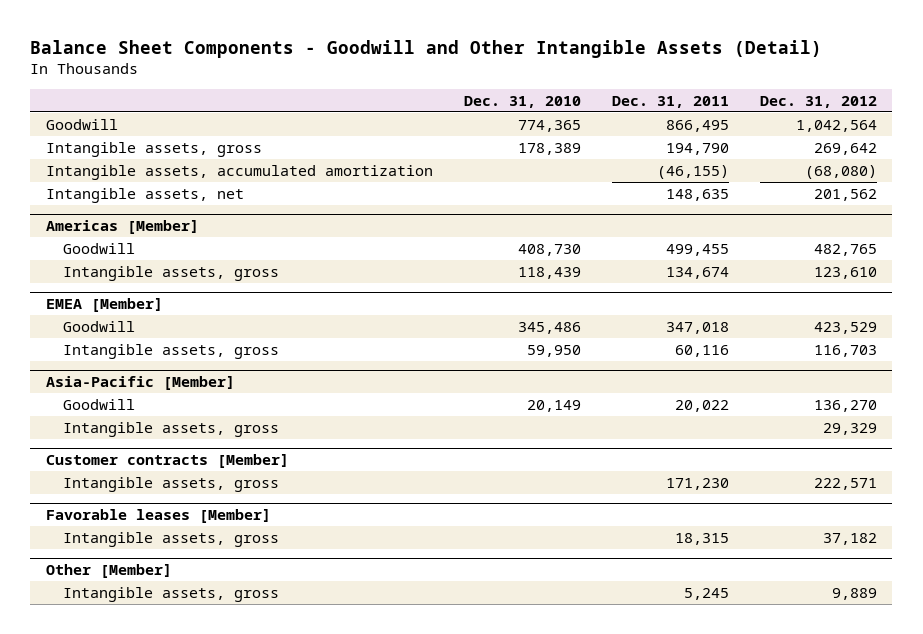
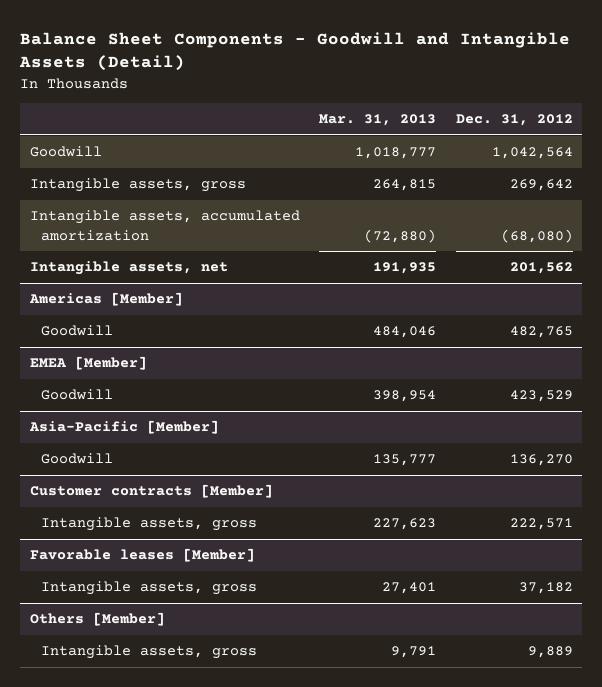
- Balance Sheet Components - Goodwill and Other Intangible Assets (Detail)
+ Balance Sheet Components - Goodwill and Intangible Assets (Detail)
- | Dec. 31, 2010 | Dec. 31, 2011 | Dec. 31, 2012
+ | Mar. 31, 2013 | Dec. 31, 2012
@ Americas [Member]
- Intangible assets, gross | 118,439 | 134,674 | 123,610
@ EMEA [Member]
- Intangible assets, gross | 59,950 | 60,116 | 116,703
@ Asia-Pacific [Member]
- Intangible assets, gross | | | 29,329
- Other [Member]
+ Others [Member]

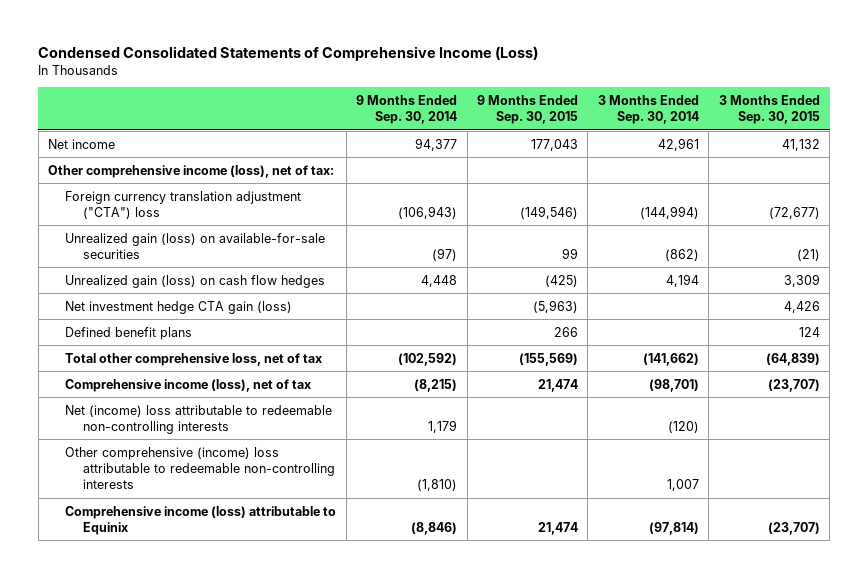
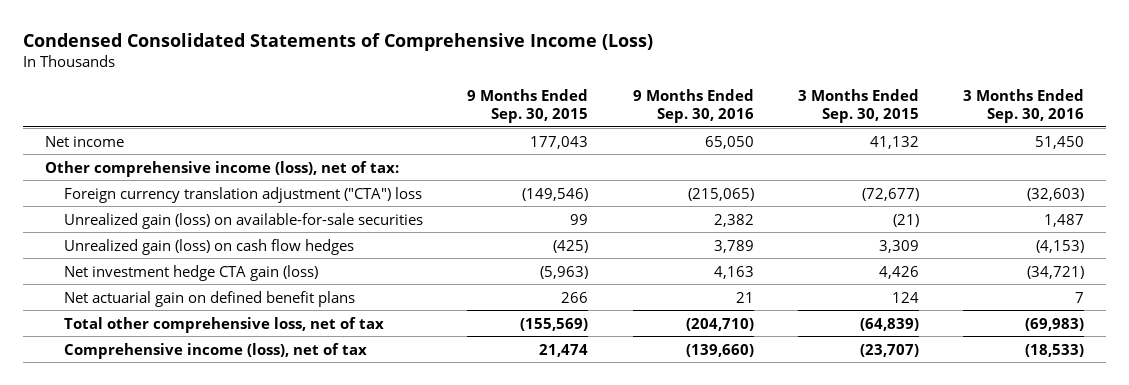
- | 9 Months Ended Sep. 30, 2014 | 9 Months Ended Sep. 30, 2015 | 3 Months Ended Sep. 30, 2014 | 3 Months Ended Sep. 30, 2015
+ | 9 Months Ended Sep. 30, 2015 | 9 Months Ended Sep. 30, 2016 | 3 Months Ended Sep. 30, 2015 | 3 Months Ended Sep. 30, 2016
- Defined benefit plans | | 266 | | 124
+ Net actuarial gain on defined benefit plans | 266 | 21 | 124 | 7
- Net (income) loss attributable to redeemable non-controlling interests | 1,179 | | (120) |
- Other comprehensive (income) loss attributable to redeemable non-controlling interests | (1,810) | | 1,007 |
- Comprehensive income (loss) attributable to Equinix | (8,846) | 21,474 | (97,814) | (23,707)

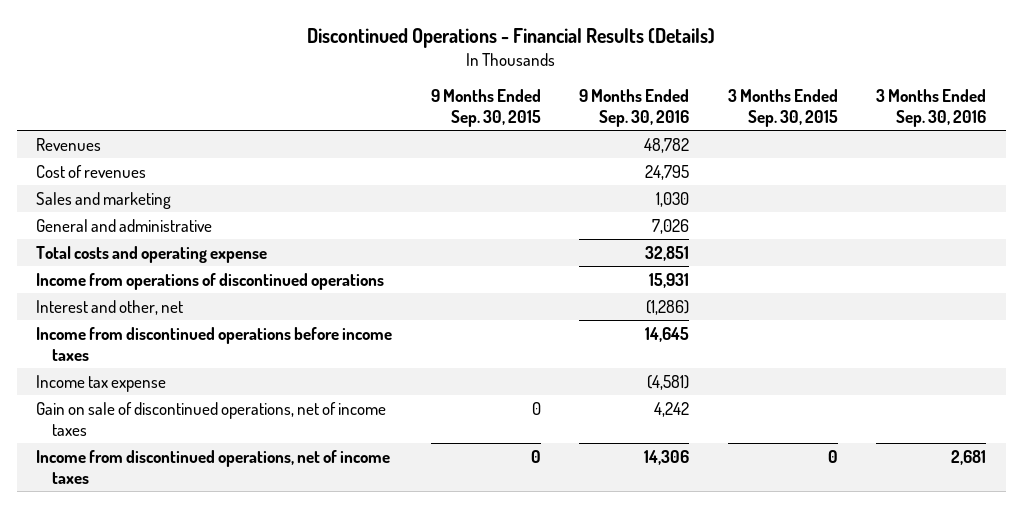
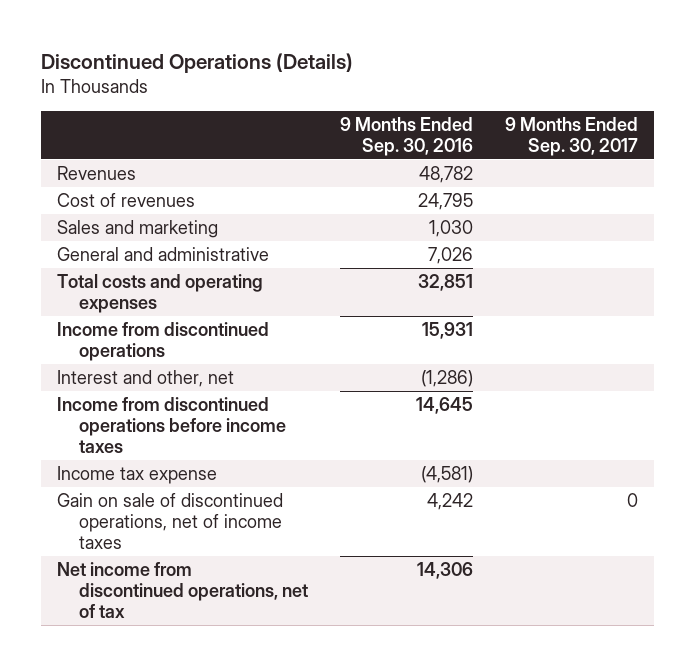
- Discontinued Operations - Financial Results (Details)
+ Discontinued Operations (Details)
- | 9 Months Ended Sep. 30, 2015 | 9 Months Ended Sep. 30, 2016 | 3 Months Ended Sep. 30, 2015 | 3 Months Ended Sep. 30, 2016
+ | 9 Months Ended Sep. 30, 2016 | 9 Months Ended Sep. 30, 2017
- Total costs and operating expense | | 32,851 | |
- Income from operations of discontinued operations | | 15,931 | |
+ Total costs and operating expenses | 32,851 |
+ Income from discontinued operations | 15,931 |
- Income from discontinued operations, net of income taxes | 0 | 14,306 | 0 | 2,681
+ Net income from discontinued operations, net of tax | 14,306 |

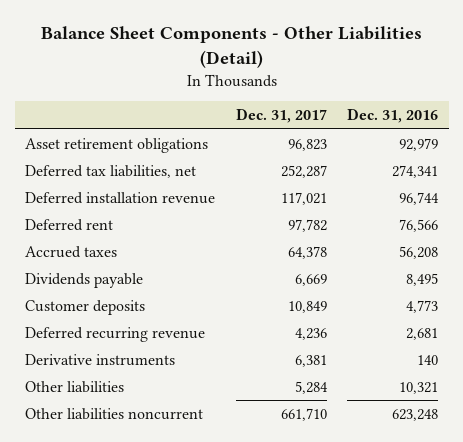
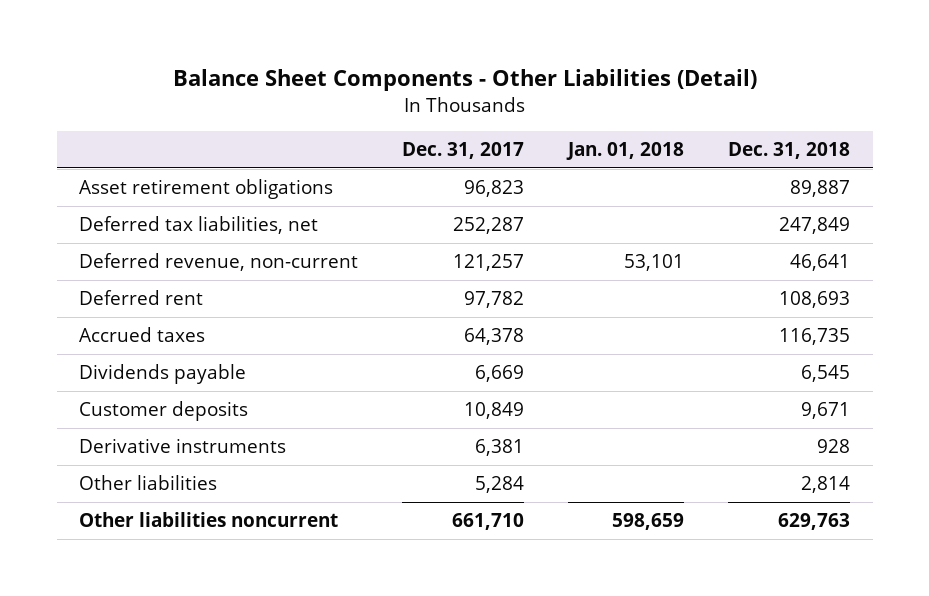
- | Dec. 31, 2017 | Dec. 31, 2016
+ | Dec. 31, 2017 | Jan. 01, 2018 | Dec. 31, 2018
- Deferred installation revenue | 117,021 | 96,744
+ Deferred revenue, non-current | 121,257 | 53,101 | 46,641
- Deferred recurring revenue | 4,236 | 2,681

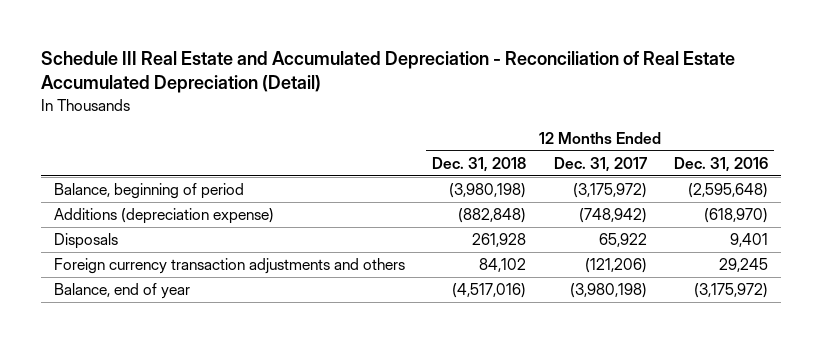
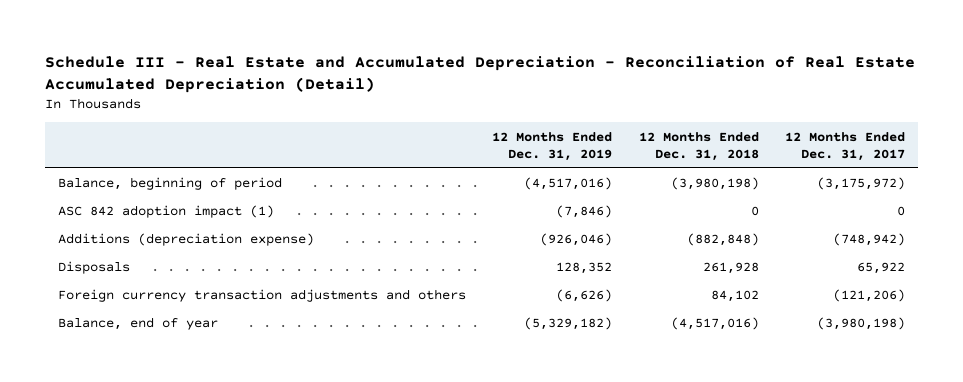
- Schedule III Real Estate and Accumulated Depreciation - Reconciliation of Real Estate Accumulated Depreciation (Detail)
+ Schedule III - Real Estate and Accumulated Depreciation - Reconciliation of Real Estate Accumulated Depreciation (Detail)
- | 12 Months Ended Dec. 31, 2018 | 12 Months Ended Dec. 31, 2017 | 12 Months Ended Dec. 31, 2016
+ | 12 Months Ended Dec. 31, 2019 | 12 Months Ended Dec. 31, 2018 | 12 Months Ended Dec. 31, 2017
+ ASC 842 adoption impact (1) | (7,846) | 0 | 0

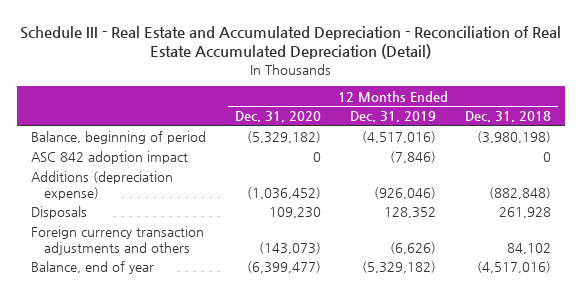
- | 12 Months Ended Dec. 31, 2019 | 12 Months Ended Dec. 31, 2018 | 12 Months Ended Dec. 31, 2017
+ | 12 Months Ended Dec. 31, 2020 | 12 Months Ended Dec. 31, 2019 | 12 Months Ended Dec. 31, 2018
- ASC 842 adoption impact (1) | (7,846) | 0 | 0
+ ASC 842 adoption impact | 0 | (7,846) | 0

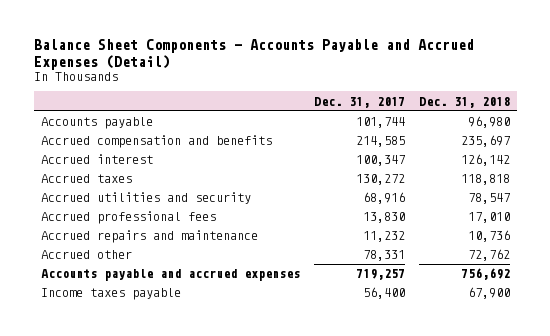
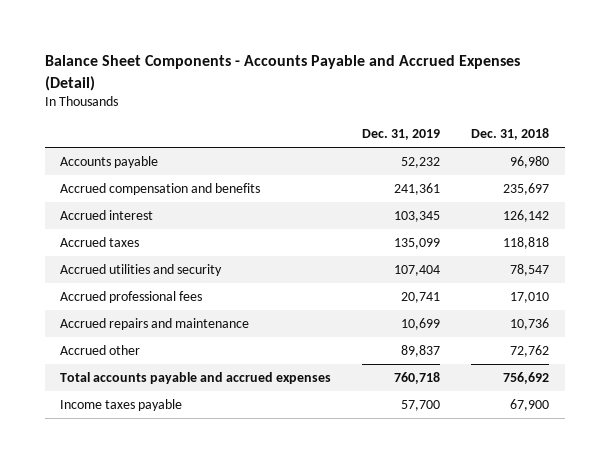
- | Dec. 31, 2017 | Dec. 31, 2018
+ | Dec. 31, 2019 | Dec. 31, 2018
- Accounts payable and accrued expenses | 719,257 | 756,692
+ Total accounts payable and accrued expenses | 760,718 | 756,692

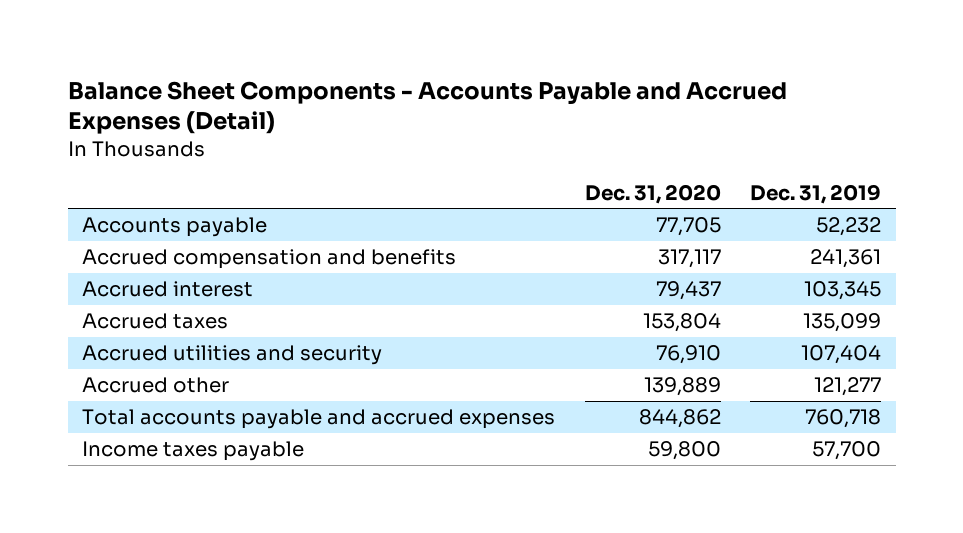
- | Dec. 31, 2019 | Dec. 31, 2018
+ | Dec. 31, 2020 | Dec. 31, 2019
- Accrued professional fees | 20,741 | 17,010
- Accrued repairs and maintenance | 10,699 | 10,736
- Accrued other | 89,837 | 72,762
+ Accrued other | 139,889 | 121,277

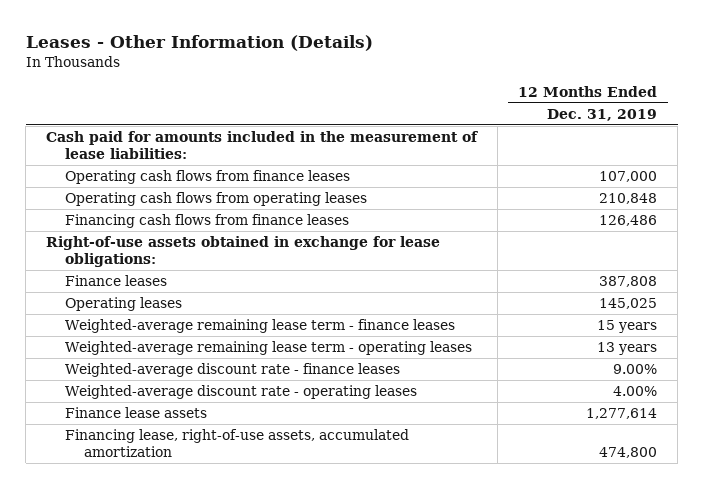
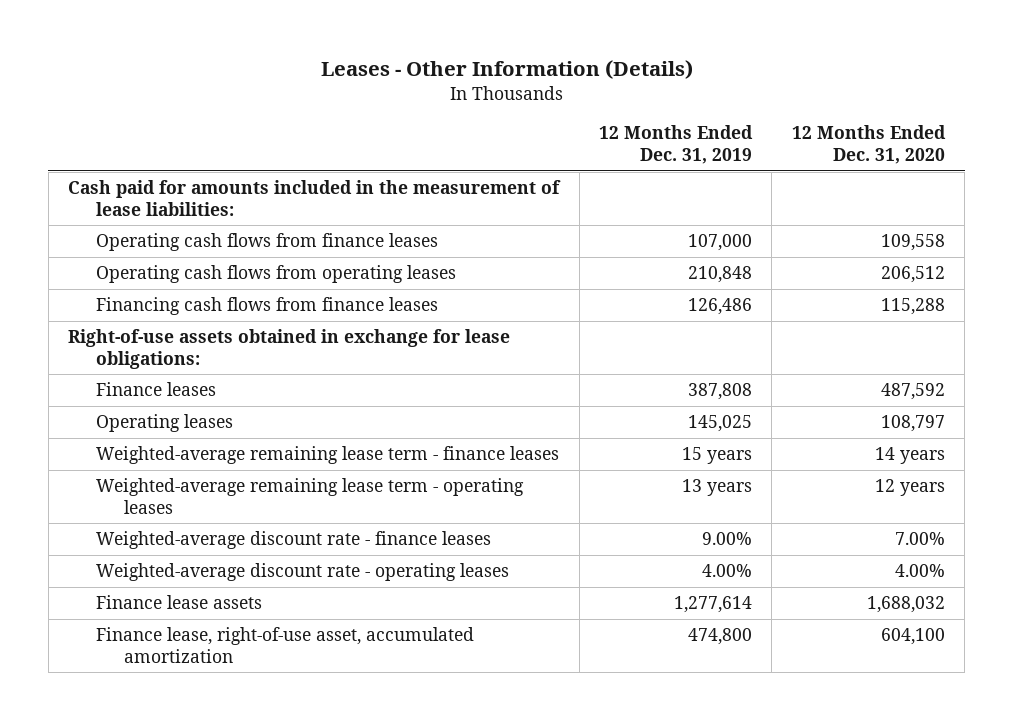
- | 12 Months Ended Dec. 31, 2019
+ | 12 Months Ended Dec. 31, 2019 | 12 Months Ended Dec. 31, 2020
- Financing lease, right-of-use assets, accumulated amortization | 474,800
+ Finance lease, right-of-use asset, accumulated amortization | 474,800 | 604,100

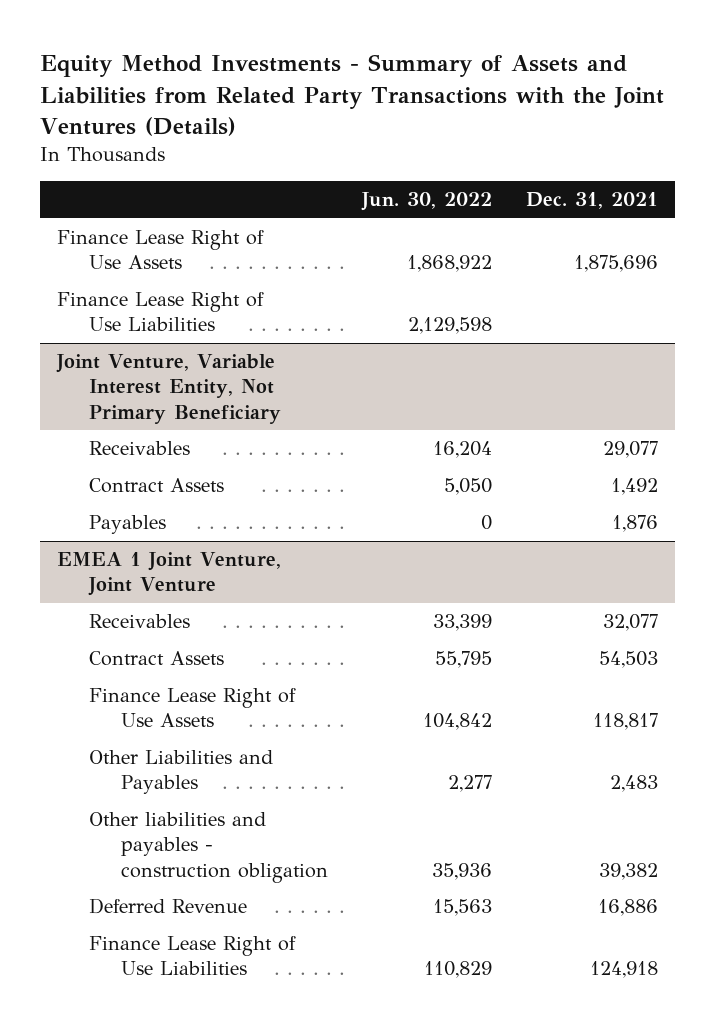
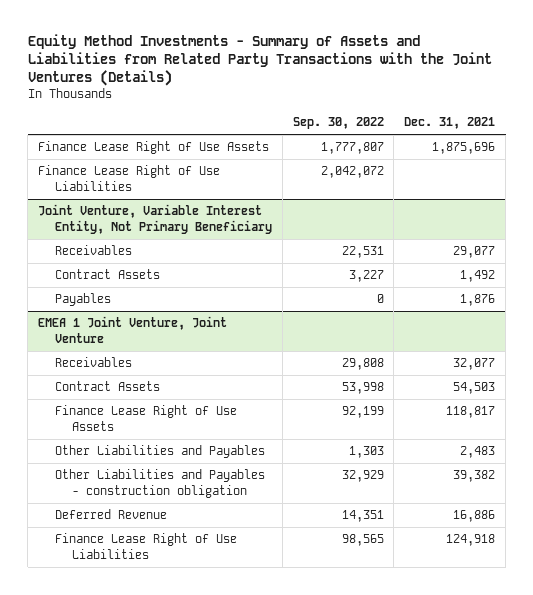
- | Jun. 30, 2022 | Dec. 31, 2021
+ | Sep. 30, 2022 | Dec. 31, 2021
@ EMEA 1 Joint Venture, Joint Venture
- Other liabilities and payables - construction obligation | 35,936 | 39,382
+ Other Liabilities and Payables - construction obligation | 32,929 | 39,382

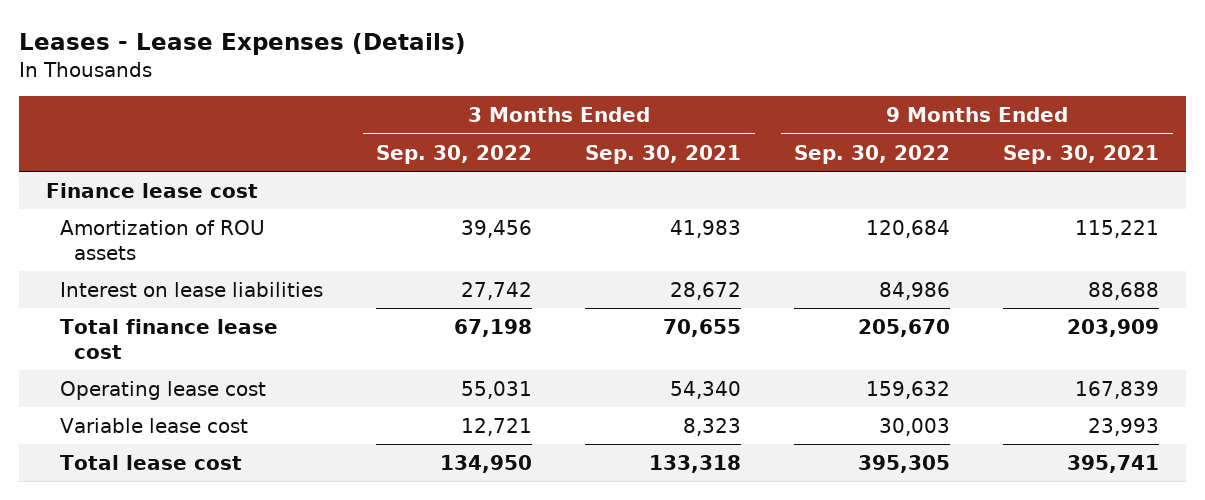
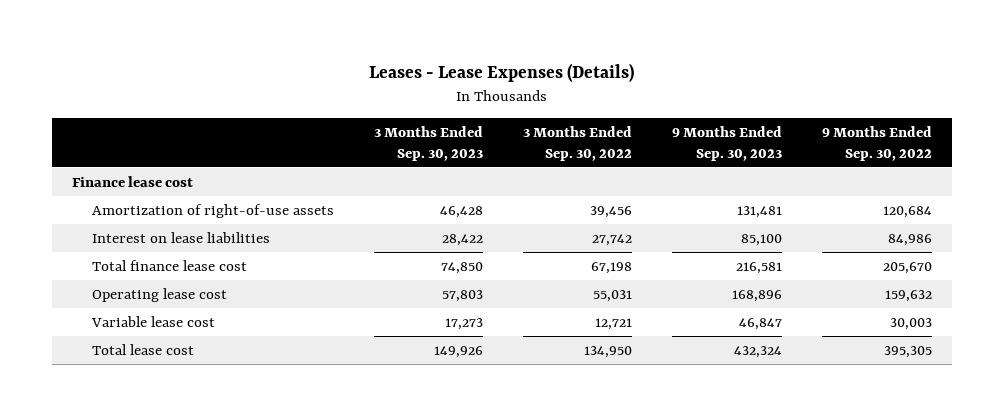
- | 3 Months Ended Sep. 30, 2022 | 3 Months Ended Sep. 30, 2021 | 9 Months Ended Sep. 30, 2022 | 9 Months Ended Sep. 30, 2021
+ | 3 Months Ended Sep. 30, 2023 | 3 Months Ended Sep. 30, 2022 | 9 Months Ended Sep. 30, 2023 | 9 Months Ended Sep. 30, 2022
- Amortization of ROU assets | 39,456 | 41,983 | 120,684 | 115,221
+ Amortization of right-of-use assets | 46,428 | 39,456 | 131,481 | 120,684

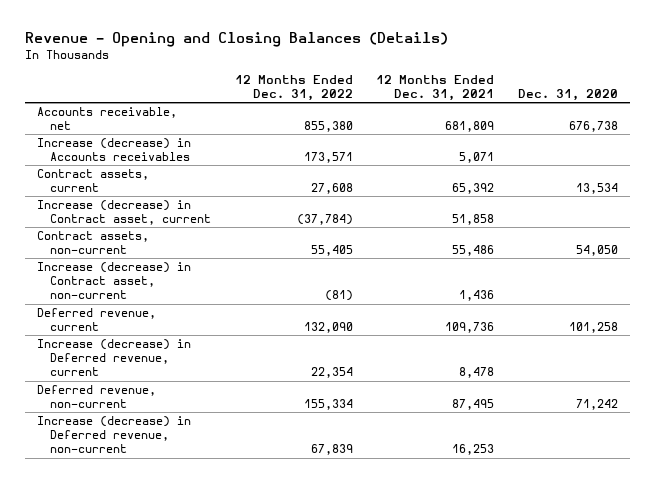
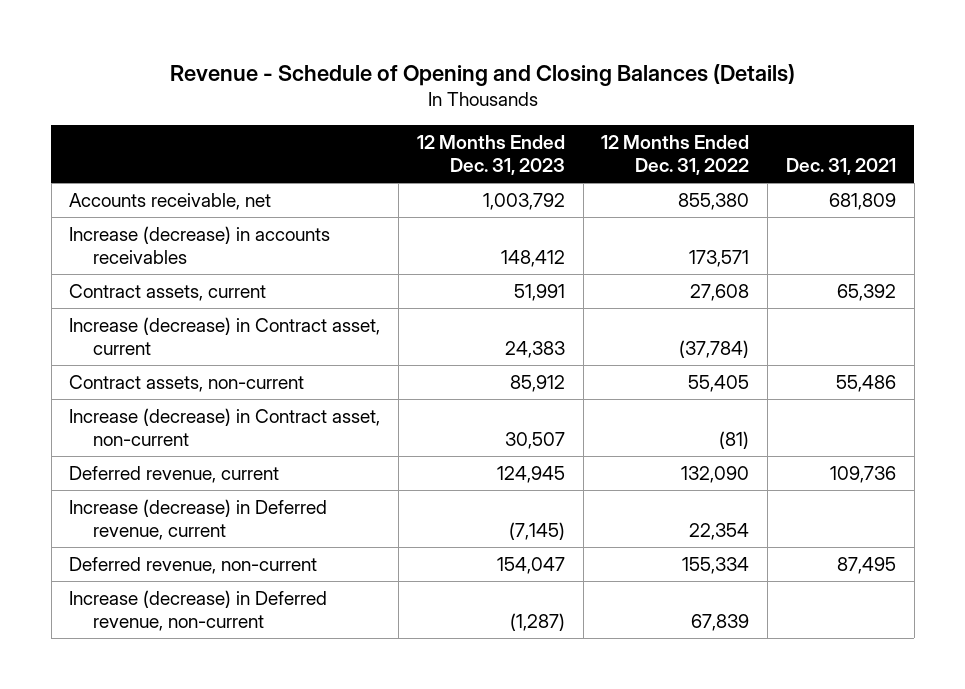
- Revenue - Opening and Closing Balances (Details)
+ Revenue - Schedule of Opening and Closing Balances (Details)
- | 12 Months Ended Dec. 31, 2022 | 12 Months Ended Dec. 31, 2021 | Dec. 31, 2020
+ | 12 Months Ended Dec. 31, 2023 | 12 Months Ended Dec. 31, 2022 | Dec. 31, 2021
- Increase (decrease) in Accounts receivables | 173,571 | 5,071 |
+ Increase (decrease) in accounts receivables | 148,412 | 173,571 |

